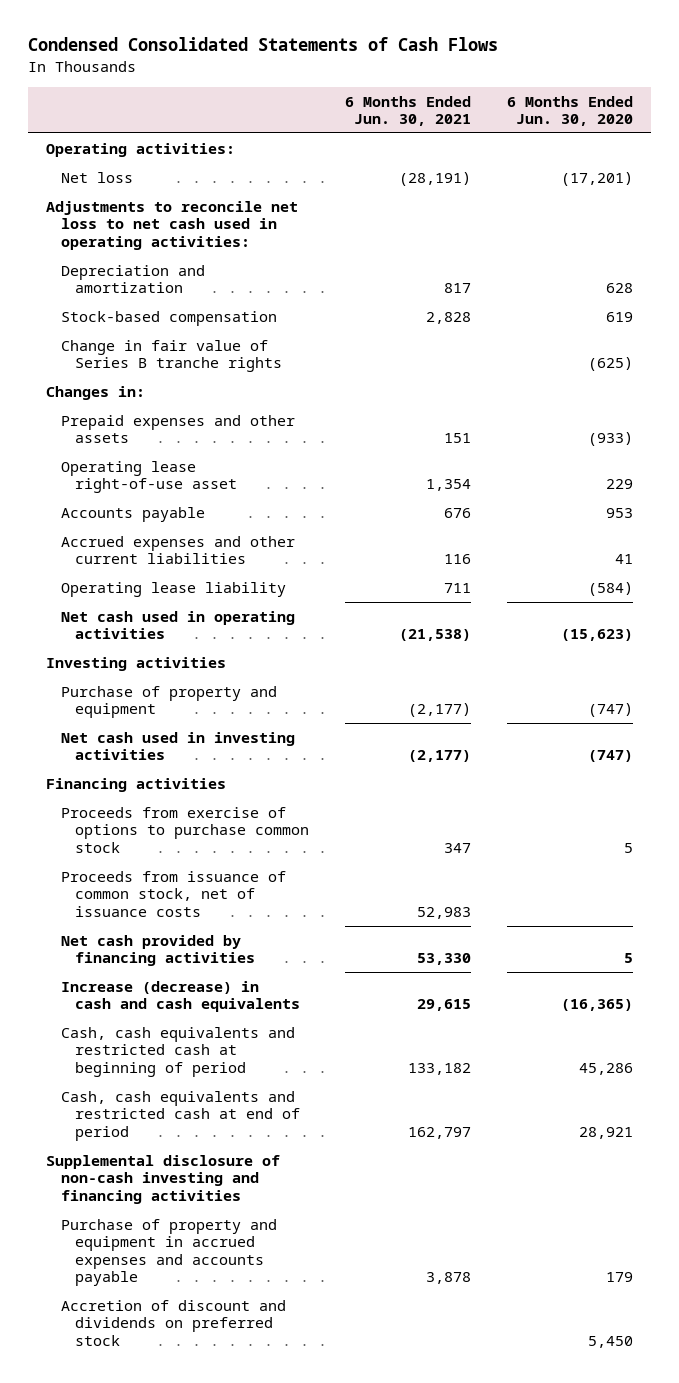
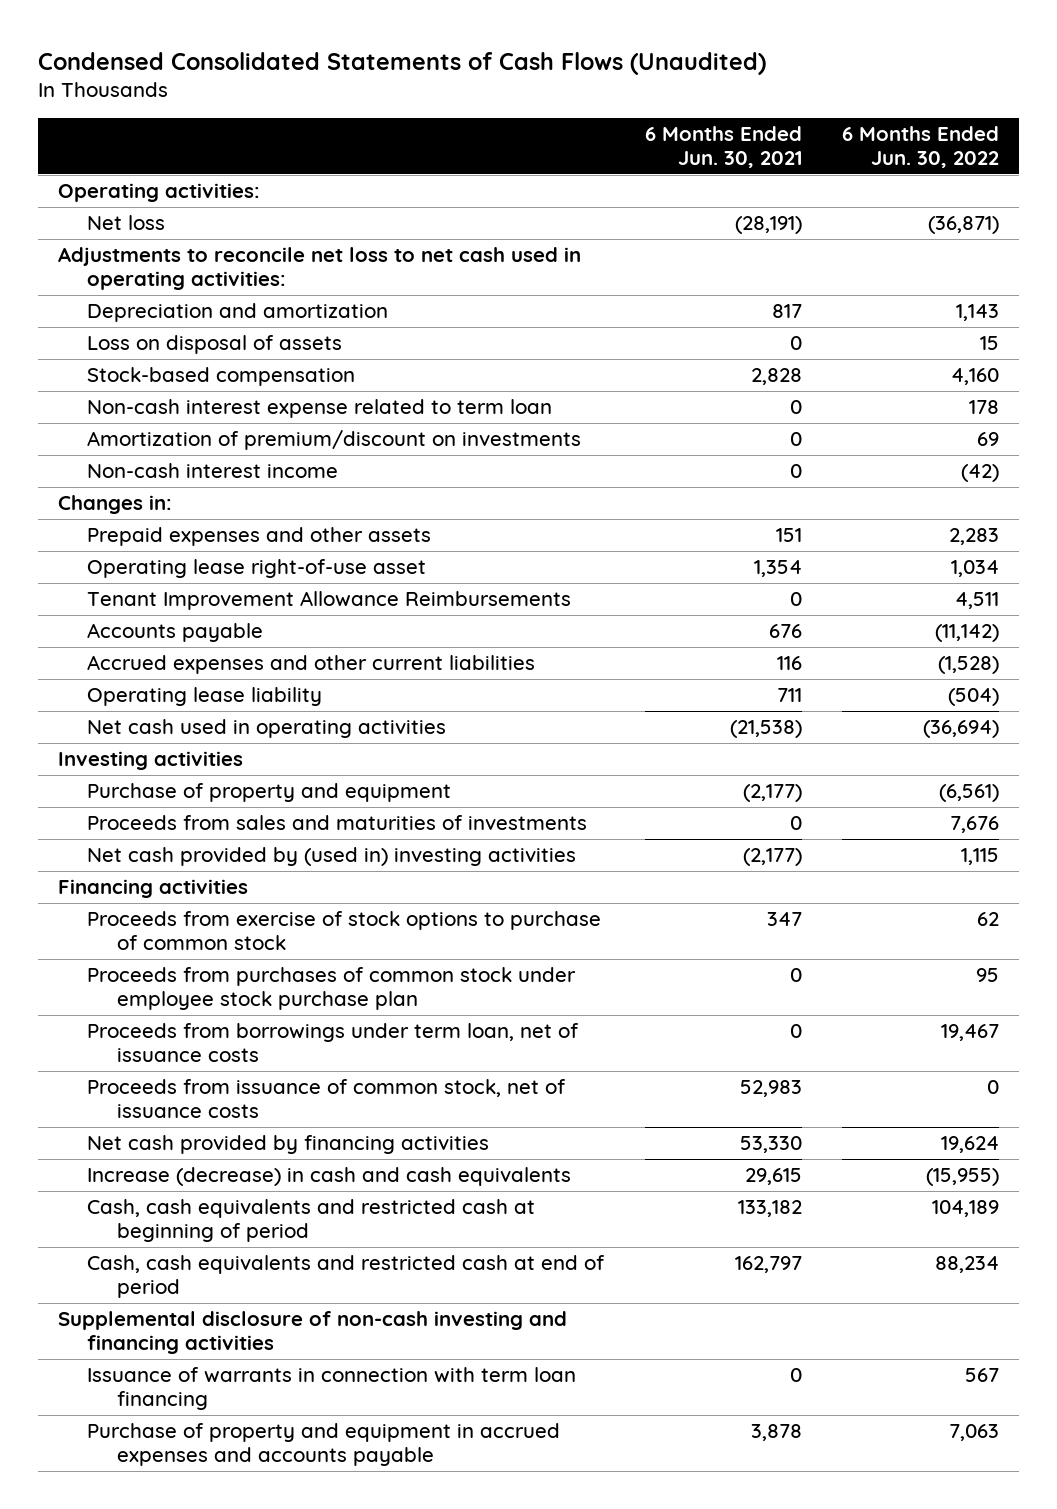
- Condensed Consolidated Statements of Cash Flows
+ Condensed Consolidated Statements of Cash Flows (Unaudited)
- | 6 Months Ended Jun. 30, 2021 | 6 Months Ended Jun. 30, 2020
+ | 6 Months Ended Jun. 30, 2021 | 6 Months Ended Jun. 30, 2022
+ Loss on disposal of assets | 0 | 15
- Change in fair value of Series B tranche rights | | (625)
+ Non-cash interest expense related to term loan | 0 | 178
+ Amortization of premium/discount on investments | 0 | 69
+ Non-cash interest income | 0 | (42)
+ Tenant Improvement Allowance Reimbursements | 0 | 4,511
- Net cash used in investing activities | (2,177) | (747)
+ Proceeds from sales and maturities of investments | 0 | 7,676
+ Net cash provided by (used in) investing activities | (2,177) | 1,115
- Proceeds from exercise of options to purchase common stock | 347 | 5
+ Proceeds from exercise of stock options to purchase of common stock | 347 | 62
+ Proceeds from purchases of common stock under employee stock purchase plan | 0 | 95
+ Proceeds from borrowings under term loan, net of issuance costs | 0 | 19,467
+ Issuance of warrants in connection with term loan financing | 0 | 567
- Accretion of discount and dividends on preferred stock | | 5,450

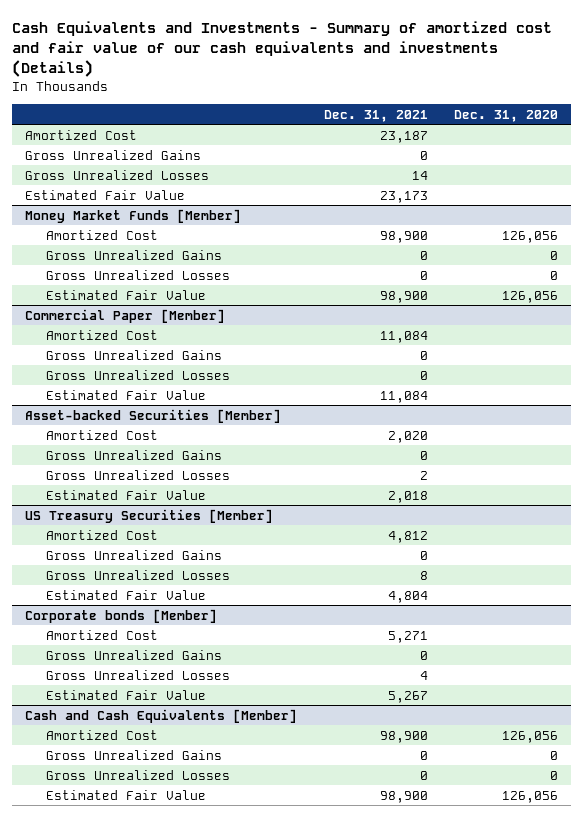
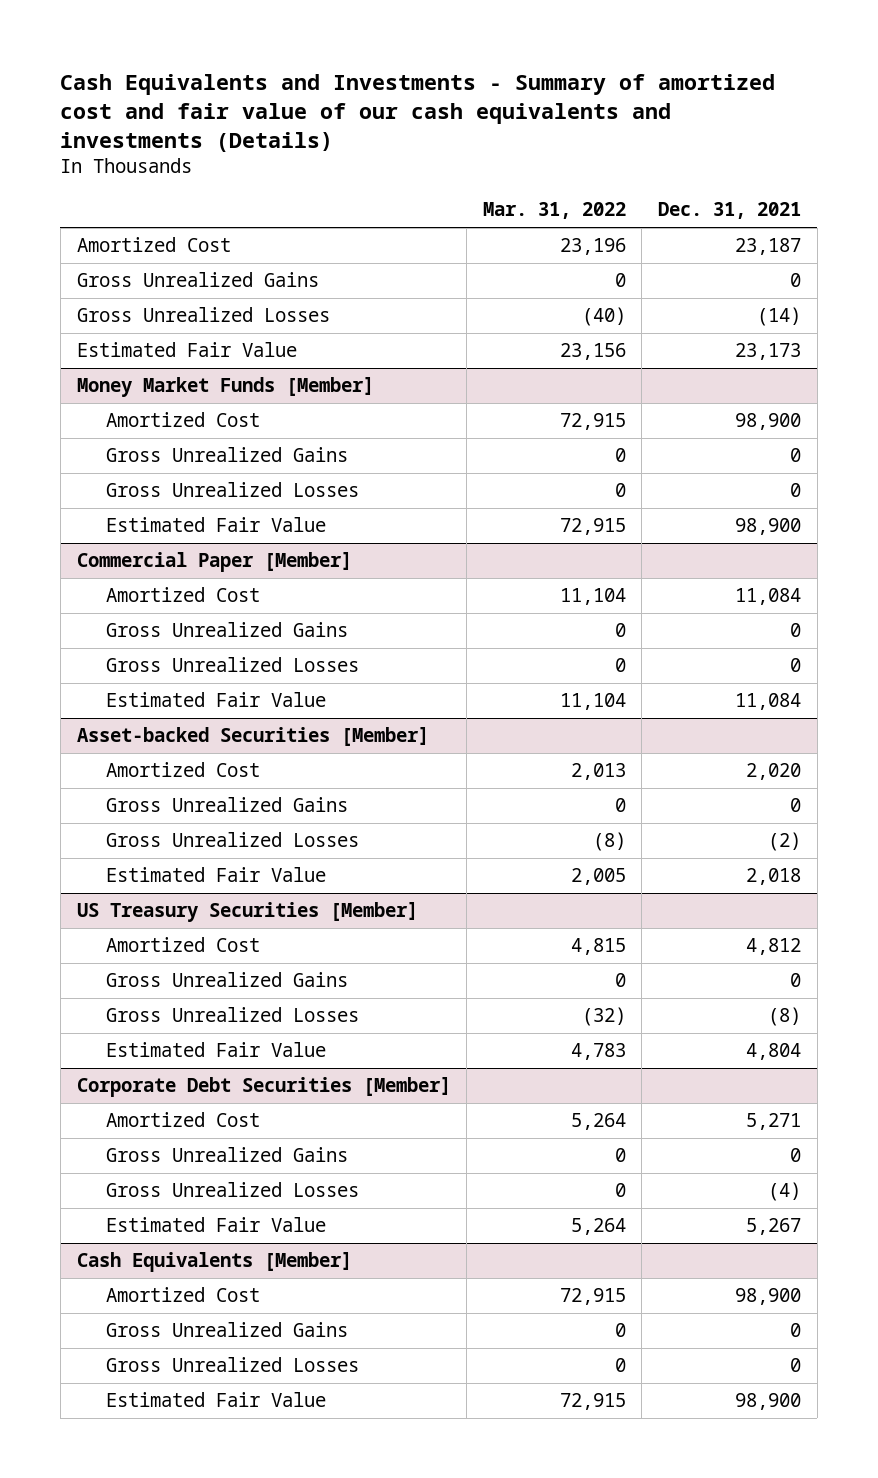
- | Dec. 31, 2021 | Dec. 31, 2020
+ | Mar. 31, 2022 | Dec. 31, 2021
- Gross Unrealized Losses | 14 |
+ Gross Unrealized Losses | (40) | (14)
@ Asset-backed Securities [Member]
- Gross Unrealized Losses | 2 |
+ Gross Unrealized Losses | (8) | (2)
@ US Treasury Securities [Member]
- Gross Unrealized Losses | 8 |
+ Gross Unrealized Losses | (32) | (8)
- Corporate bonds [Member]
+ Corporate Debt Securities [Member]
- Gross Unrealized Losses | 4 |
+ Gross Unrealized Losses | 0 | (4)
- Cash and Cash Equivalents [Member]
+ Cash Equivalents [Member]

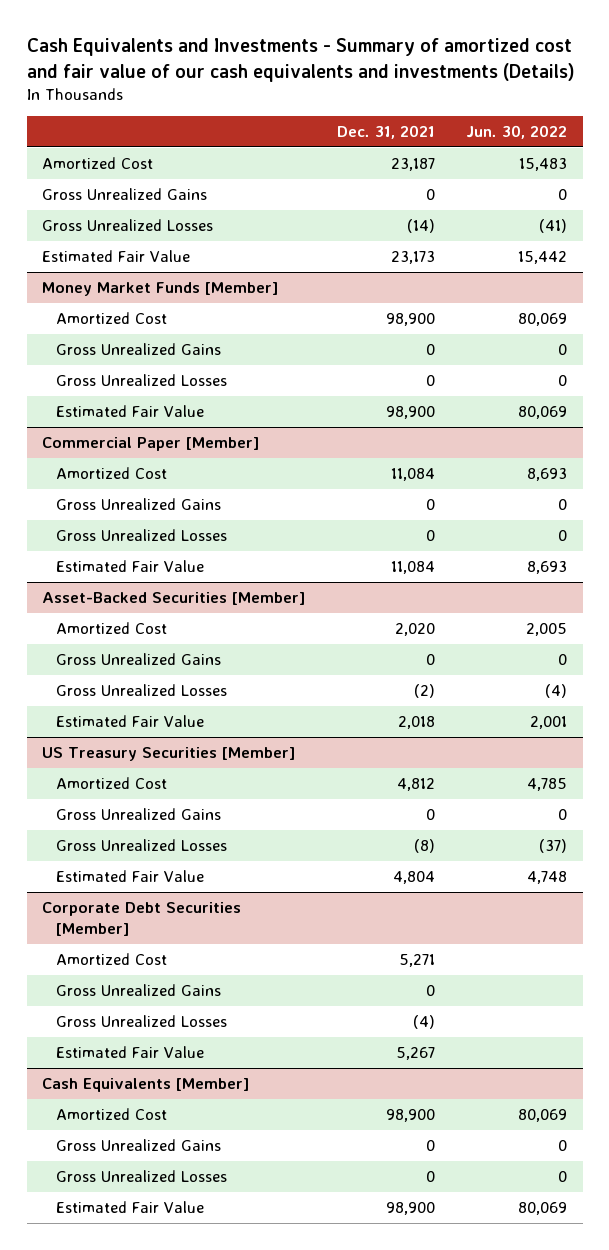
- | Mar. 31, 2022 | Dec. 31, 2021
+ | Dec. 31, 2021 | Jun. 30, 2022
- Asset-backed Securities [Member]
+ Asset-Backed Securities [Member]

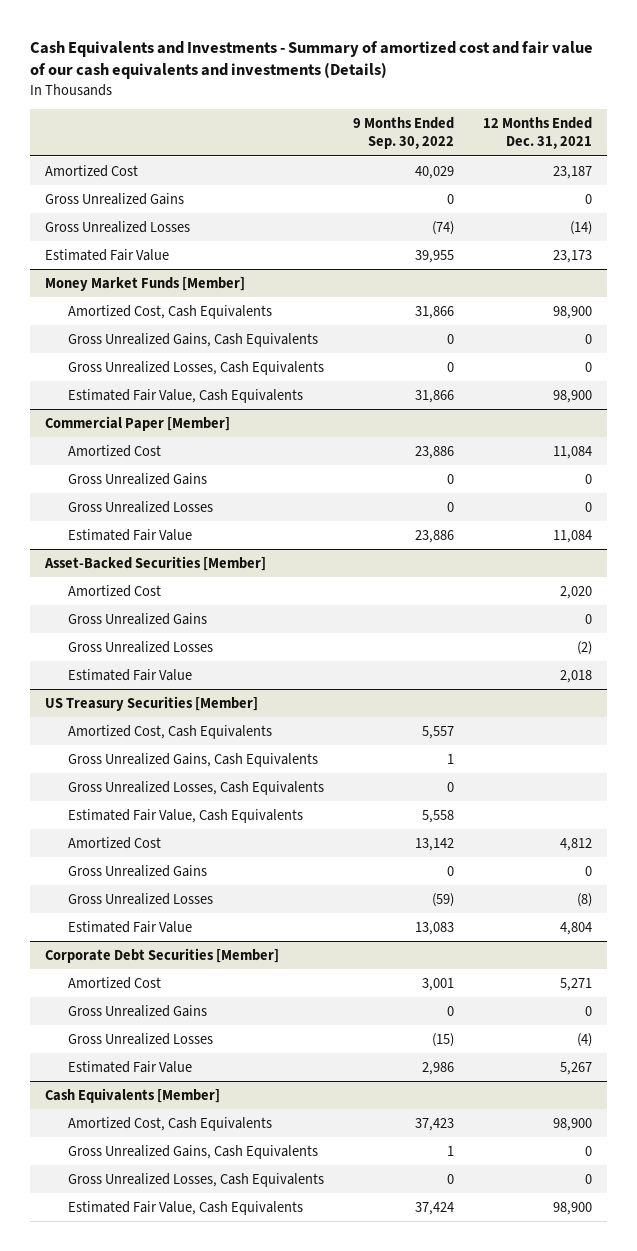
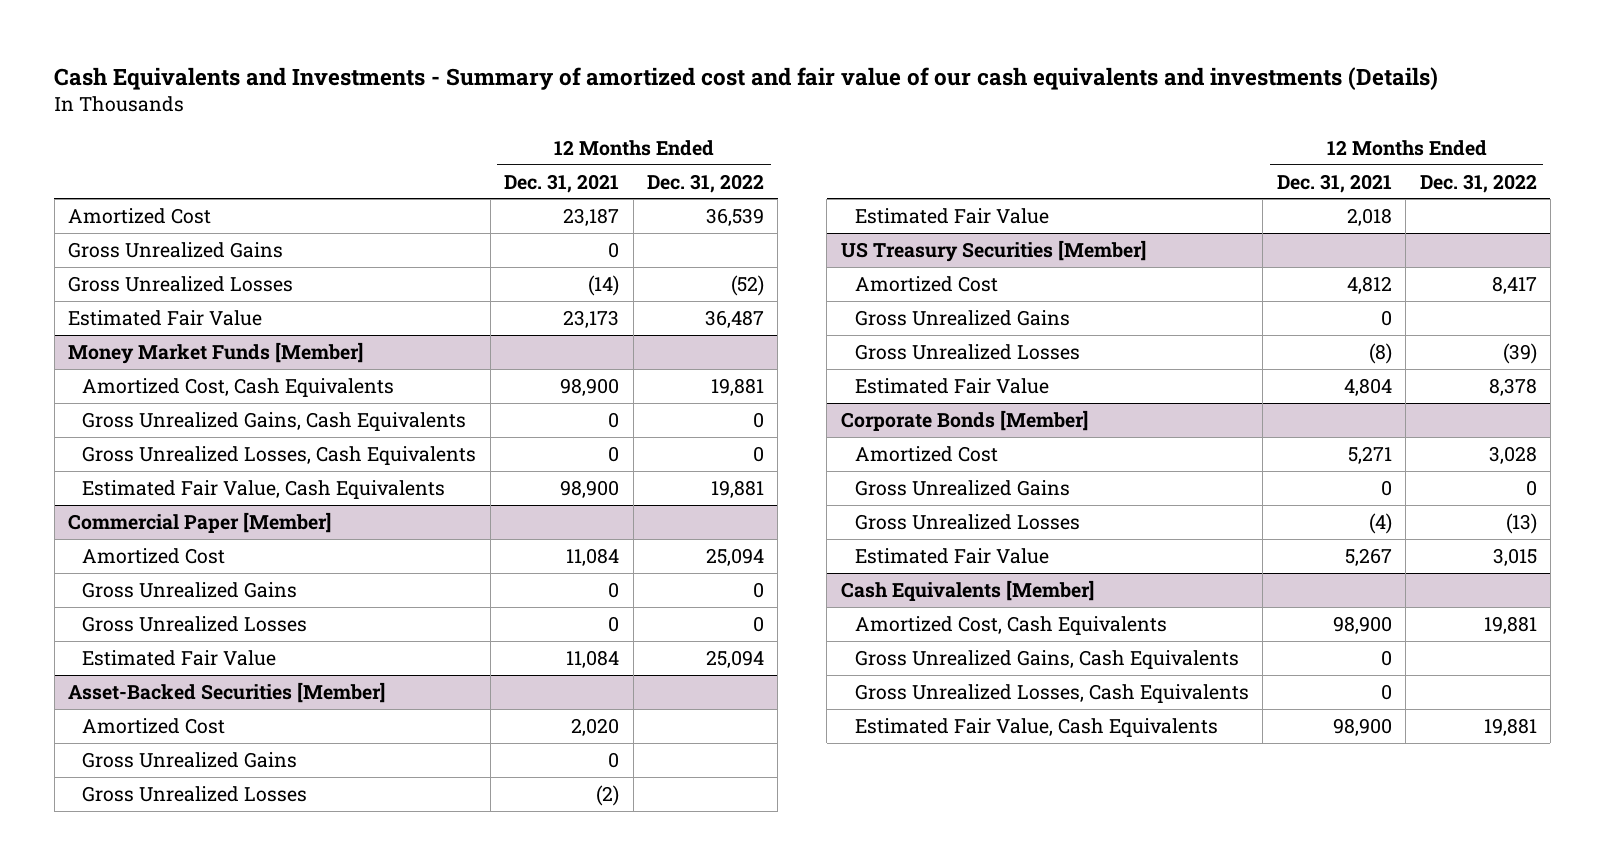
- | 9 Months Ended Sep. 30, 2022 | 12 Months Ended Dec. 31, 2021
+ | 12 Months Ended Dec. 31, 2021 | 12 Months Ended Dec. 31, 2022
@ US Treasury Securities [Member]
- Amortized Cost, Cash Equivalents | 5,557 |
- Gross Unrealized Gains, Cash Equivalents | 1 |
- Gross Unrealized Losses, Cash Equivalents | 0 |
- Estimated Fair Value, Cash Equivalents | 5,558 |
- Corporate Debt Securities [Member]
+ Corporate Bonds [Member]

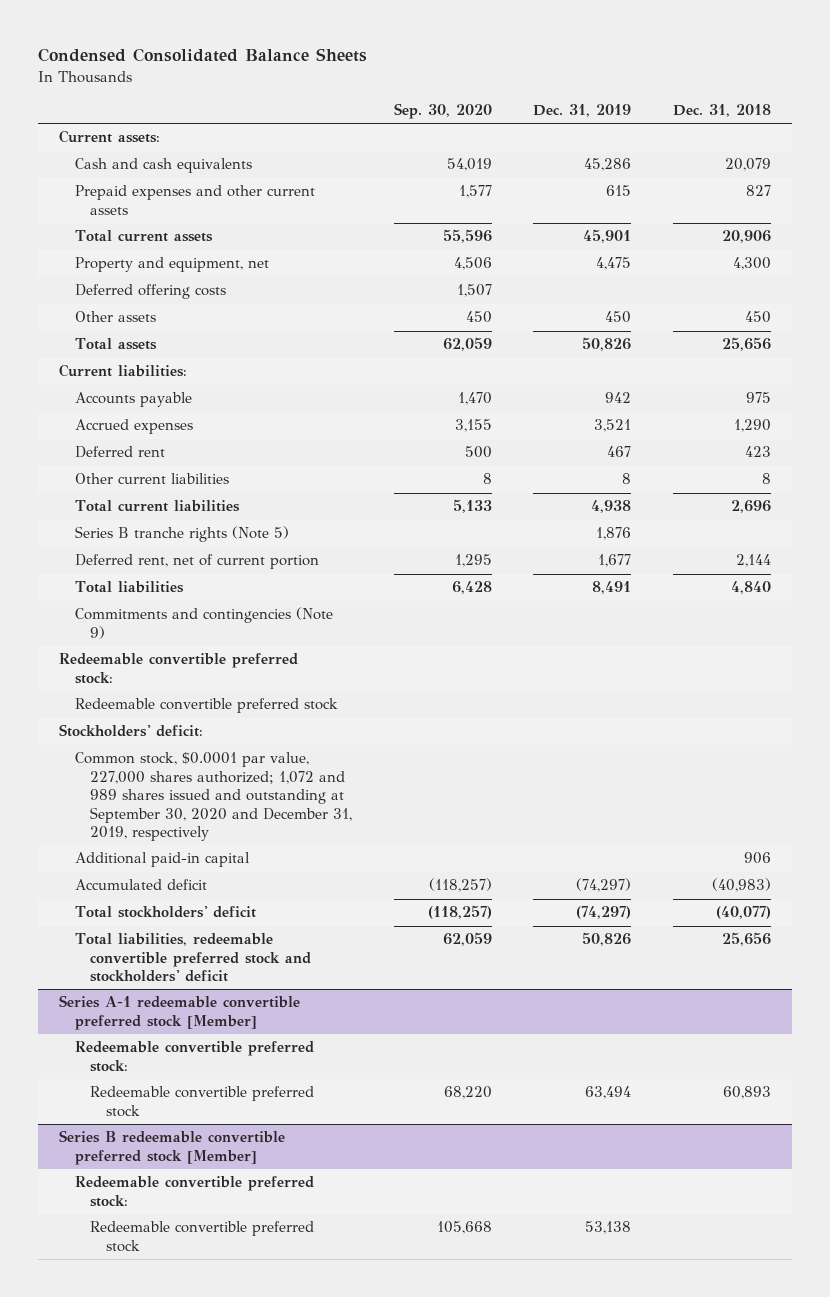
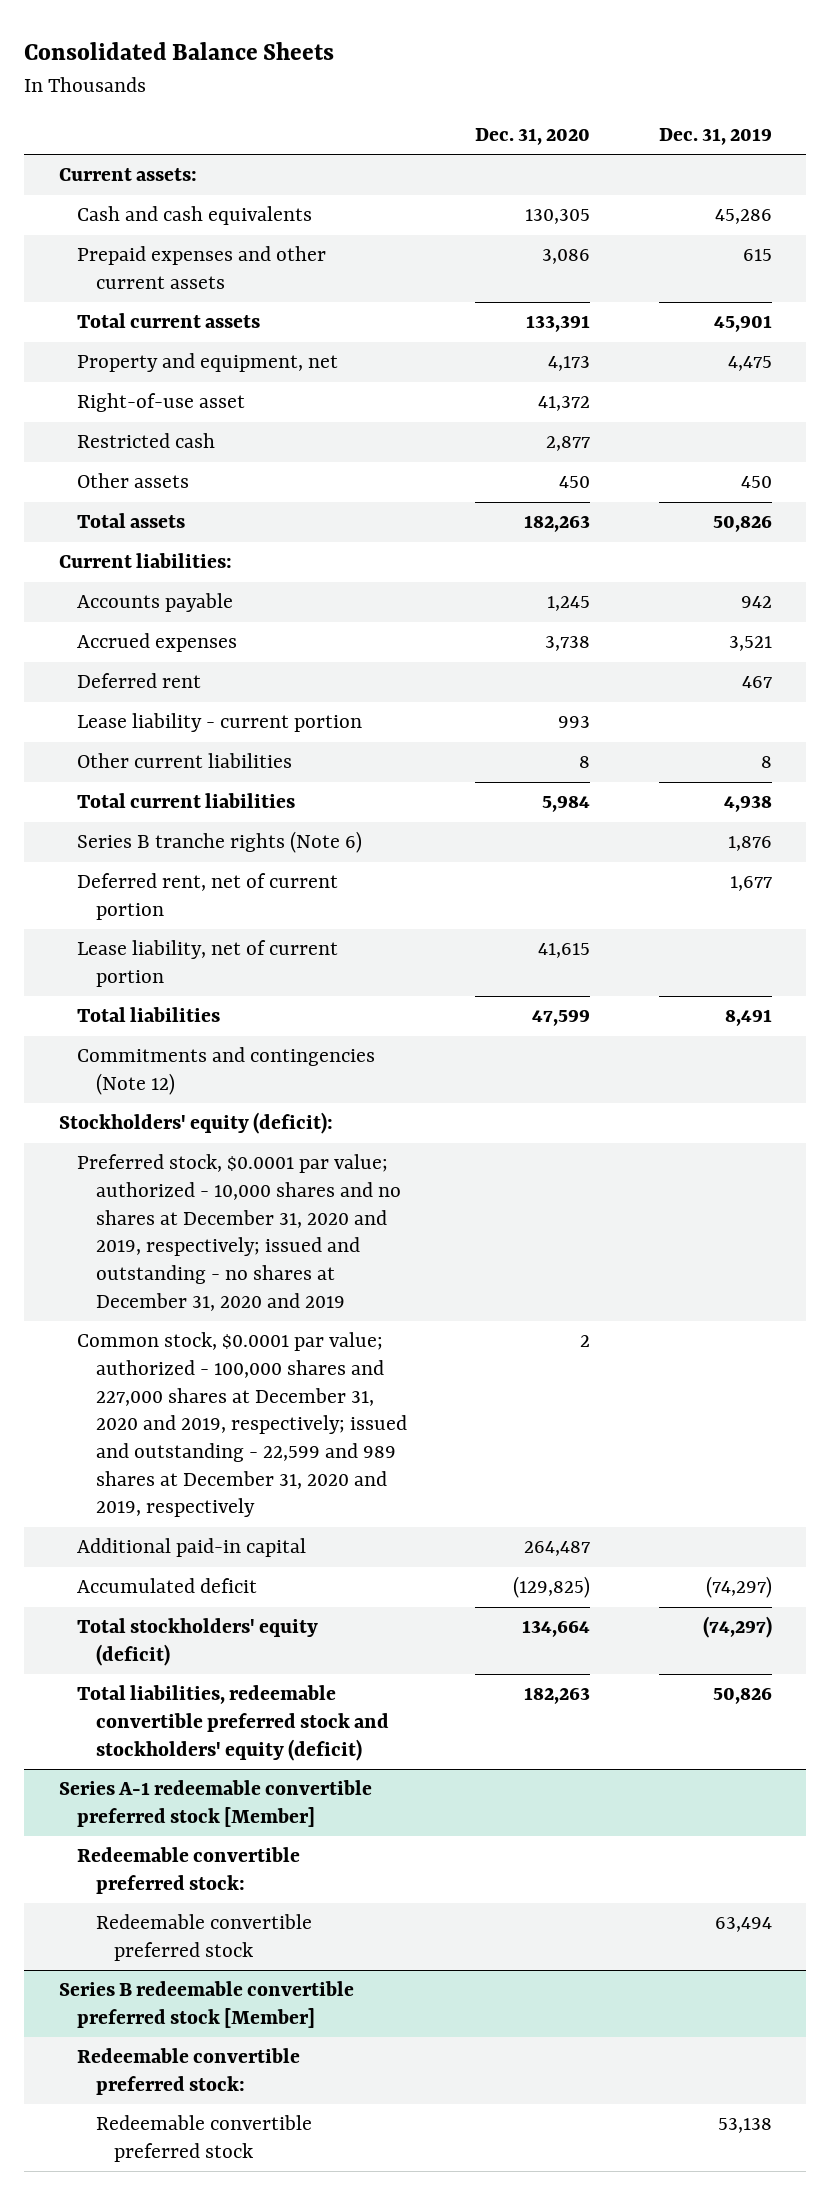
- Condensed Consolidated Balance Sheets
+ Consolidated Balance Sheets
- | Sep. 30, 2020 | Dec. 31, 2019 | Dec. 31, 2018
+ | Dec. 31, 2020 | Dec. 31, 2019
- Deferred offering costs | 1,507 | |
+ Right-of-use asset | 41,372 |
+ Restricted cash | 2,877 |
+ Lease liability - current portion | 993 |
- Series B tranche rights (Note 5) | | 1,876 |
+ Series B tranche rights (Note 6) | | 1,876
+ Lease liability, net of current portion | 41,615 |
- Commitments and contingencies (Note 9)
- Redeemable convertible preferred stock:
- Redeemable convertible preferred stock
- Stockholders' deficit:
- Common stock, $0.0001 par value, 227,000 shares authorized; 1,072 and 989 shares issued and outstanding at September 30, 2020 and December 31, 2019, respectively
+ Commitments and contingencies (Note 12)
+ Stockholders' equity (deficit):
+ Preferred stock, $0.0001 par value; authorized - 10,000 shares and no shares at December 31, 2020 and 2019, respectively; issued and outstanding - no shares at December 31, 2020 and 2019
+ Common stock, $0.0001 par value; authorized - 100,000 shares and 227,000 shares at December 31, 2020 and 2019, respectively; issued and outstanding - 22,599 and 989 shares at December 31, 2020 and 2019, respectively | 2 |
- Total stockholders' deficit | (118,257) | (74,297) | (40,077)
- Total liabilities, redeemable convertible preferred stock and stockholders' deficit | 62,059 | 50,826 | 25,656
+ Total stockholders' equity (deficit) | 134,664 | (74,297)
+ Total liabilities, redeemable convertible preferred stock and stockholders' equity (deficit) | 182,263 | 50,826

